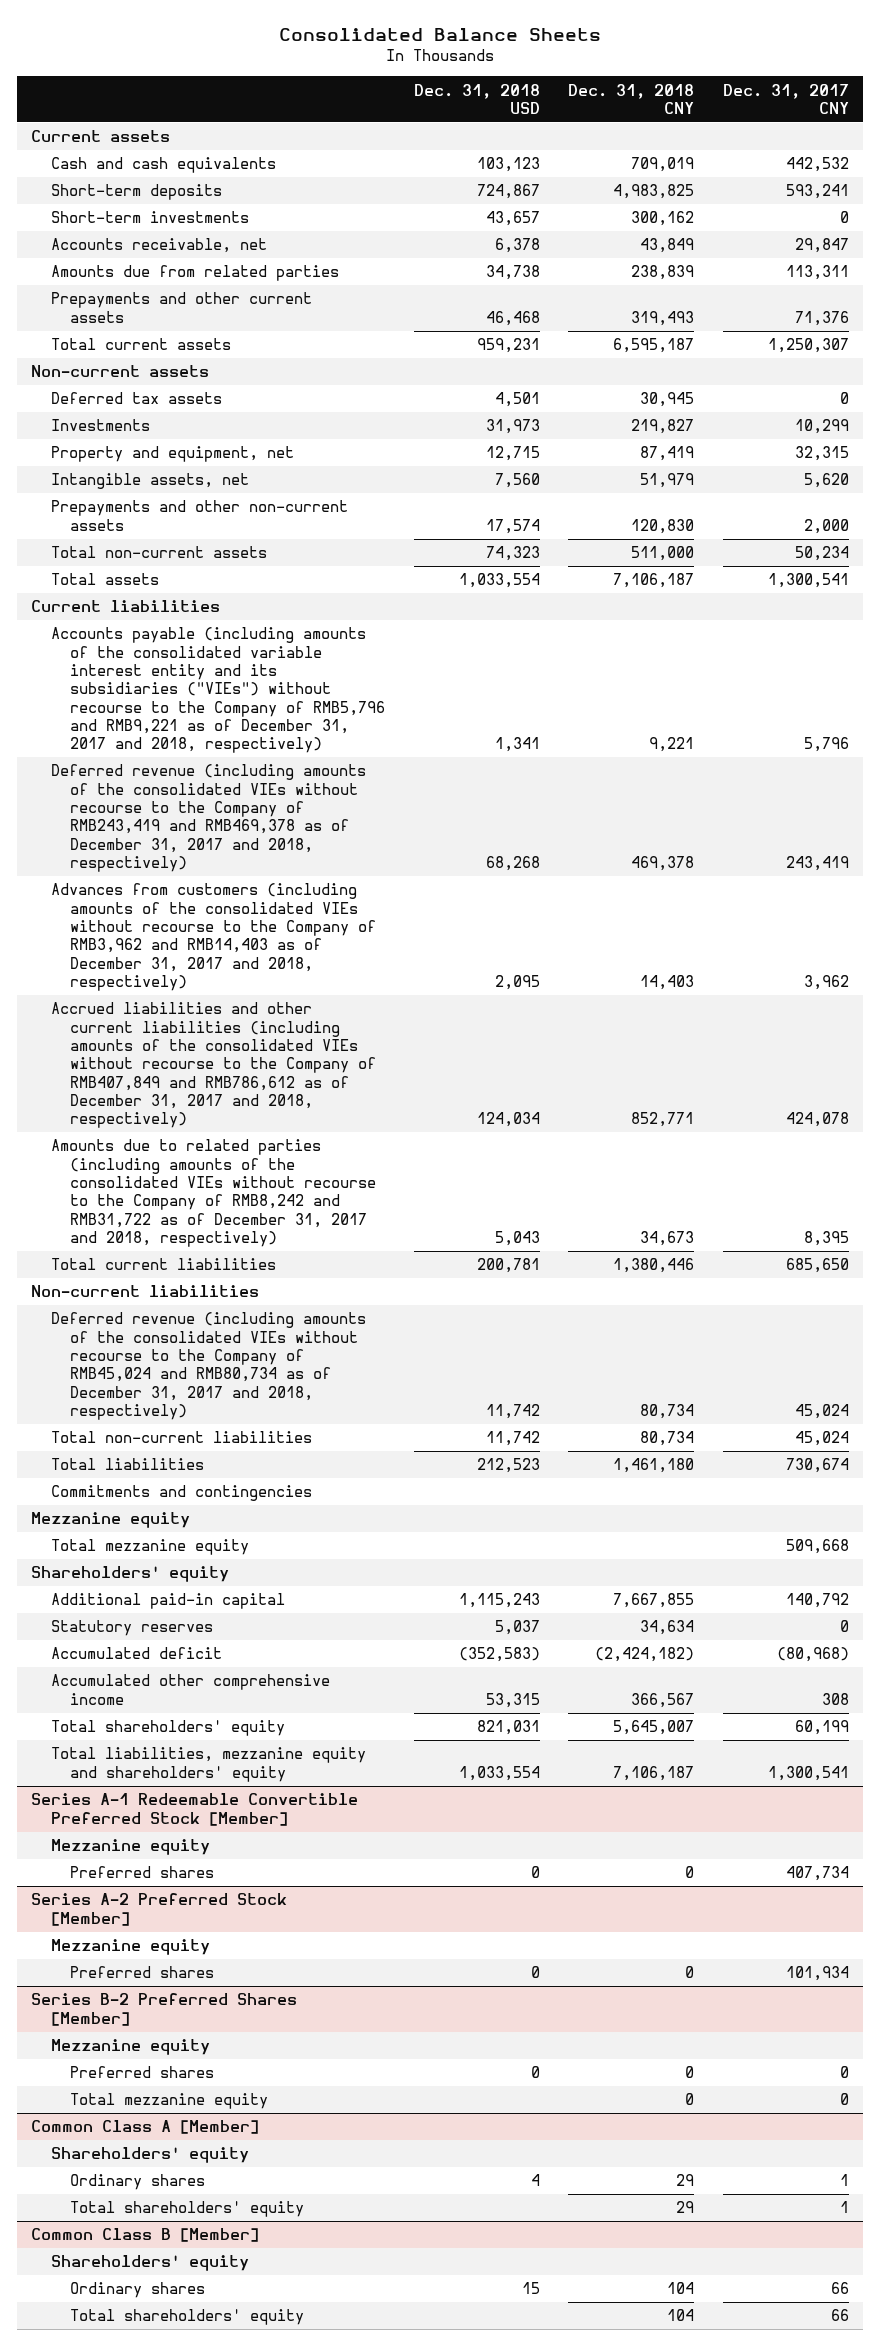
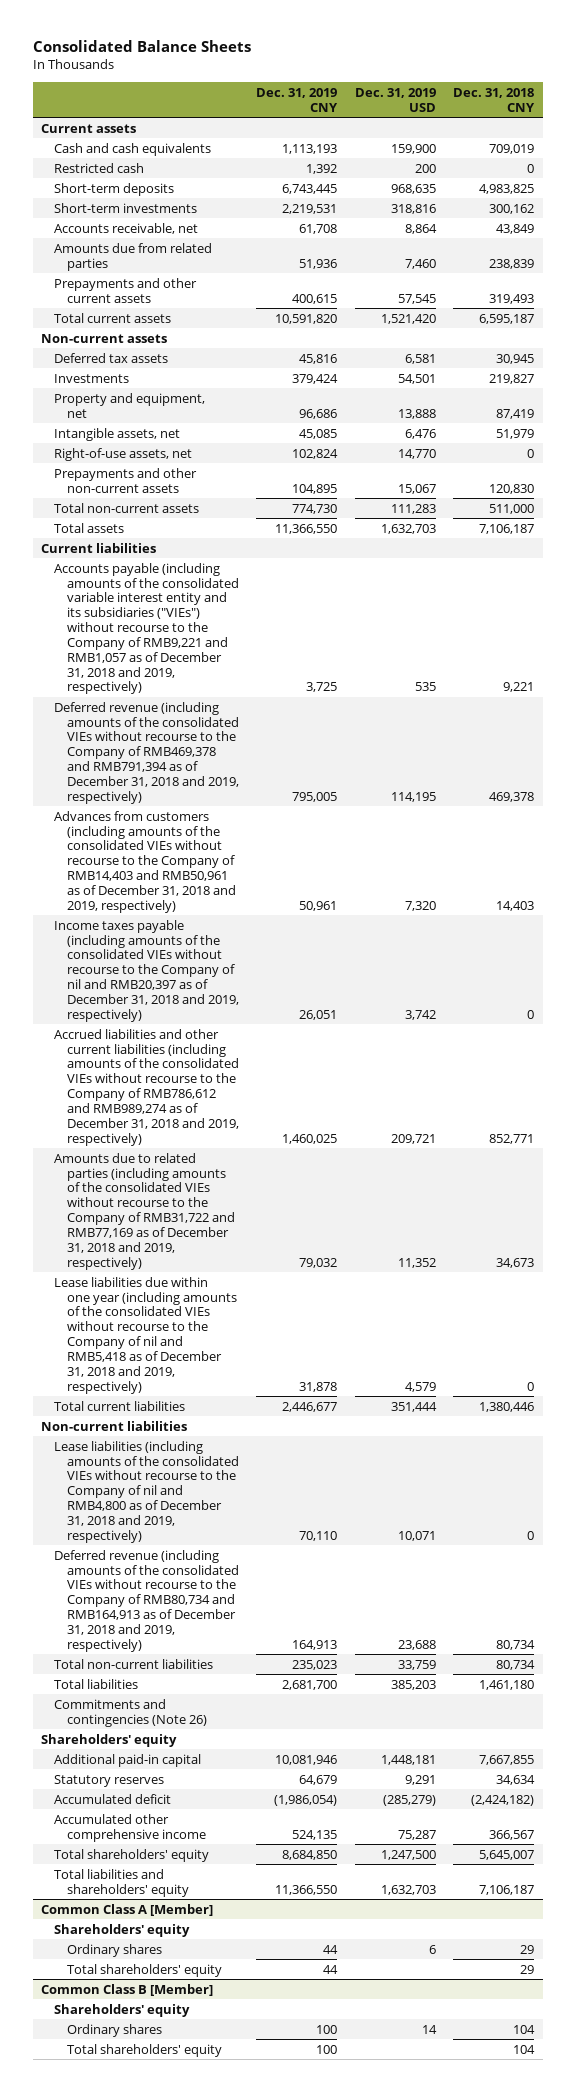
- | Dec. 31, 2018 USD | Dec. 31, 2018 CNY | Dec. 31, 2017 CNY
+ | Dec. 31, 2019 CNY | Dec. 31, 2019 USD | Dec. 31, 2018 CNY
+ Restricted cash | 1,392 | 200 | 0
+ Right-of-use assets, net | 102,824 | 14,770 | 0
- Accounts payable (including amounts of the consolidated variable interest entity and its subsidiaries ("VIEs") without recourse to the Company of RMB5,796 and RMB9,221 as of December 31, 2017 and 2018, respectively) | 1,341 | 9,221 | 5,796
- Deferred revenue (including amounts of the consolidated VIEs without recourse to the Company of RMB243,419 and RMB469,378 as of December 31, 2017 and 2018, respectively) | 68,268 | 469,378 | 243,419
- Advances from customers (including amounts of the consolidated VIEs without recourse to the Company of RMB3,962 and RMB14,403 as of December 31, 2017 and 2018, respectively) | 2,095 | 14,403 | 3,962
- Accrued liabilities and other current liabilities (including amounts of the consolidated VIEs without recourse to the Company of RMB407,849 and RMB786,612 as of December 31, 2017 and 2018, respectively) | 124,034 | 852,771 | 424,078
- Amounts due to related parties (including amounts of the consolidated VIEs without recourse to the Company of RMB8,242 and RMB31,722 as of December 31, 2017 and 2018, respectively) | 5,043 | 34,673 | 8,395
+ Accounts payable (including amounts of the consolidated variable interest entity and its subsidiaries ("VIEs") without recourse to the Company of RMB9,221 and RMB1,057 as of December 31, 2018 and 2019, respectively) | 3,725 | 535 | 9,221
+ Deferred revenue (including amounts of the consolidated VIEs without recourse to the Company of RMB469,378 and RMB791,394 as of December 31, 2018 and 2019, respectively) | 795,005 | 114,195 | 469,378
+ Advances from customers (including amounts of the consolidated VIEs without recourse to the Company of RMB14,403 and RMB50,961 as of December 31, 2018 and 2019, respectively) | 50,961 | 7,320 | 14,403
+ Income taxes payable (including amounts of the consolidated VIEs without recourse to the Company of nil and RMB20,397 as of December 31, 2018 and 2019, respectively) | 26,051 | 3,742 | 0
+ Accrued liabilities and other current liabilities (including amounts of the consolidated VIEs without recourse to the Company of RMB786,612 and RMB989,274 as of December 31, 2018 and 2019, respectively) | 1,460,025 | 209,721 | 852,771
+ Amounts due to related parties (including amounts of the consolidated VIEs without recourse to the Company of RMB31,722 and RMB77,169 as of December 31, 2018 and 2019, respectively) | 79,032 | 11,352 | 34,673
+ Lease liabilities due within one year (including amounts of the consolidated VIEs without recourse to the Company of nil and RMB5,418 as of December 31, 2018 and 2019, respectively) | 31,878 | 4,579 | 0
- Deferred revenue (including amounts of the consolidated VIEs without recourse to the Company of RMB45,024 and RMB80,734 as of December 31, 2017 and 2018, respectively) | 11,742 | 80,734 | 45,024
+ Lease liabilities (including amounts of the consolidated VIEs without recourse to the Company of nil and RMB4,800 as of December 31, 2018 and 2019, respectively) | 70,110 | 10,071 | 0
+ Deferred revenue (including amounts of the consolidated VIEs without recourse to the Company of RMB80,734 and RMB164,913 as of December 31, 2018 and 2019, respectively) | 164,913 | 23,688 | 80,734
- Commitments and contingencies
- Mezzanine equity
- Total mezzanine equity | | | 509,668
+ Commitments and contingencies (Note 26)
- Total liabilities, mezzanine equity and shareholders' equity | 1,033,554 | 7,106,187 | 1,300,541
- Series A-1 Redeemable Convertible Preferred Stock [Member]
- Mezzanine equity
- Preferred shares | 0 | 0 | 407,734
- Series A-2 Preferred Stock [Member]
- Mezzanine equity
- Preferred shares | 0 | 0 | 101,934
- Series B-2 Preferred Shares [Member]
- Mezzanine equity
- Preferred shares | 0 | 0 | 0
- Total mezzanine equity | | 0 | 0
+ Total liabilities and shareholders' equity | 11,366,550 | 1,632,703 | 7,106,187

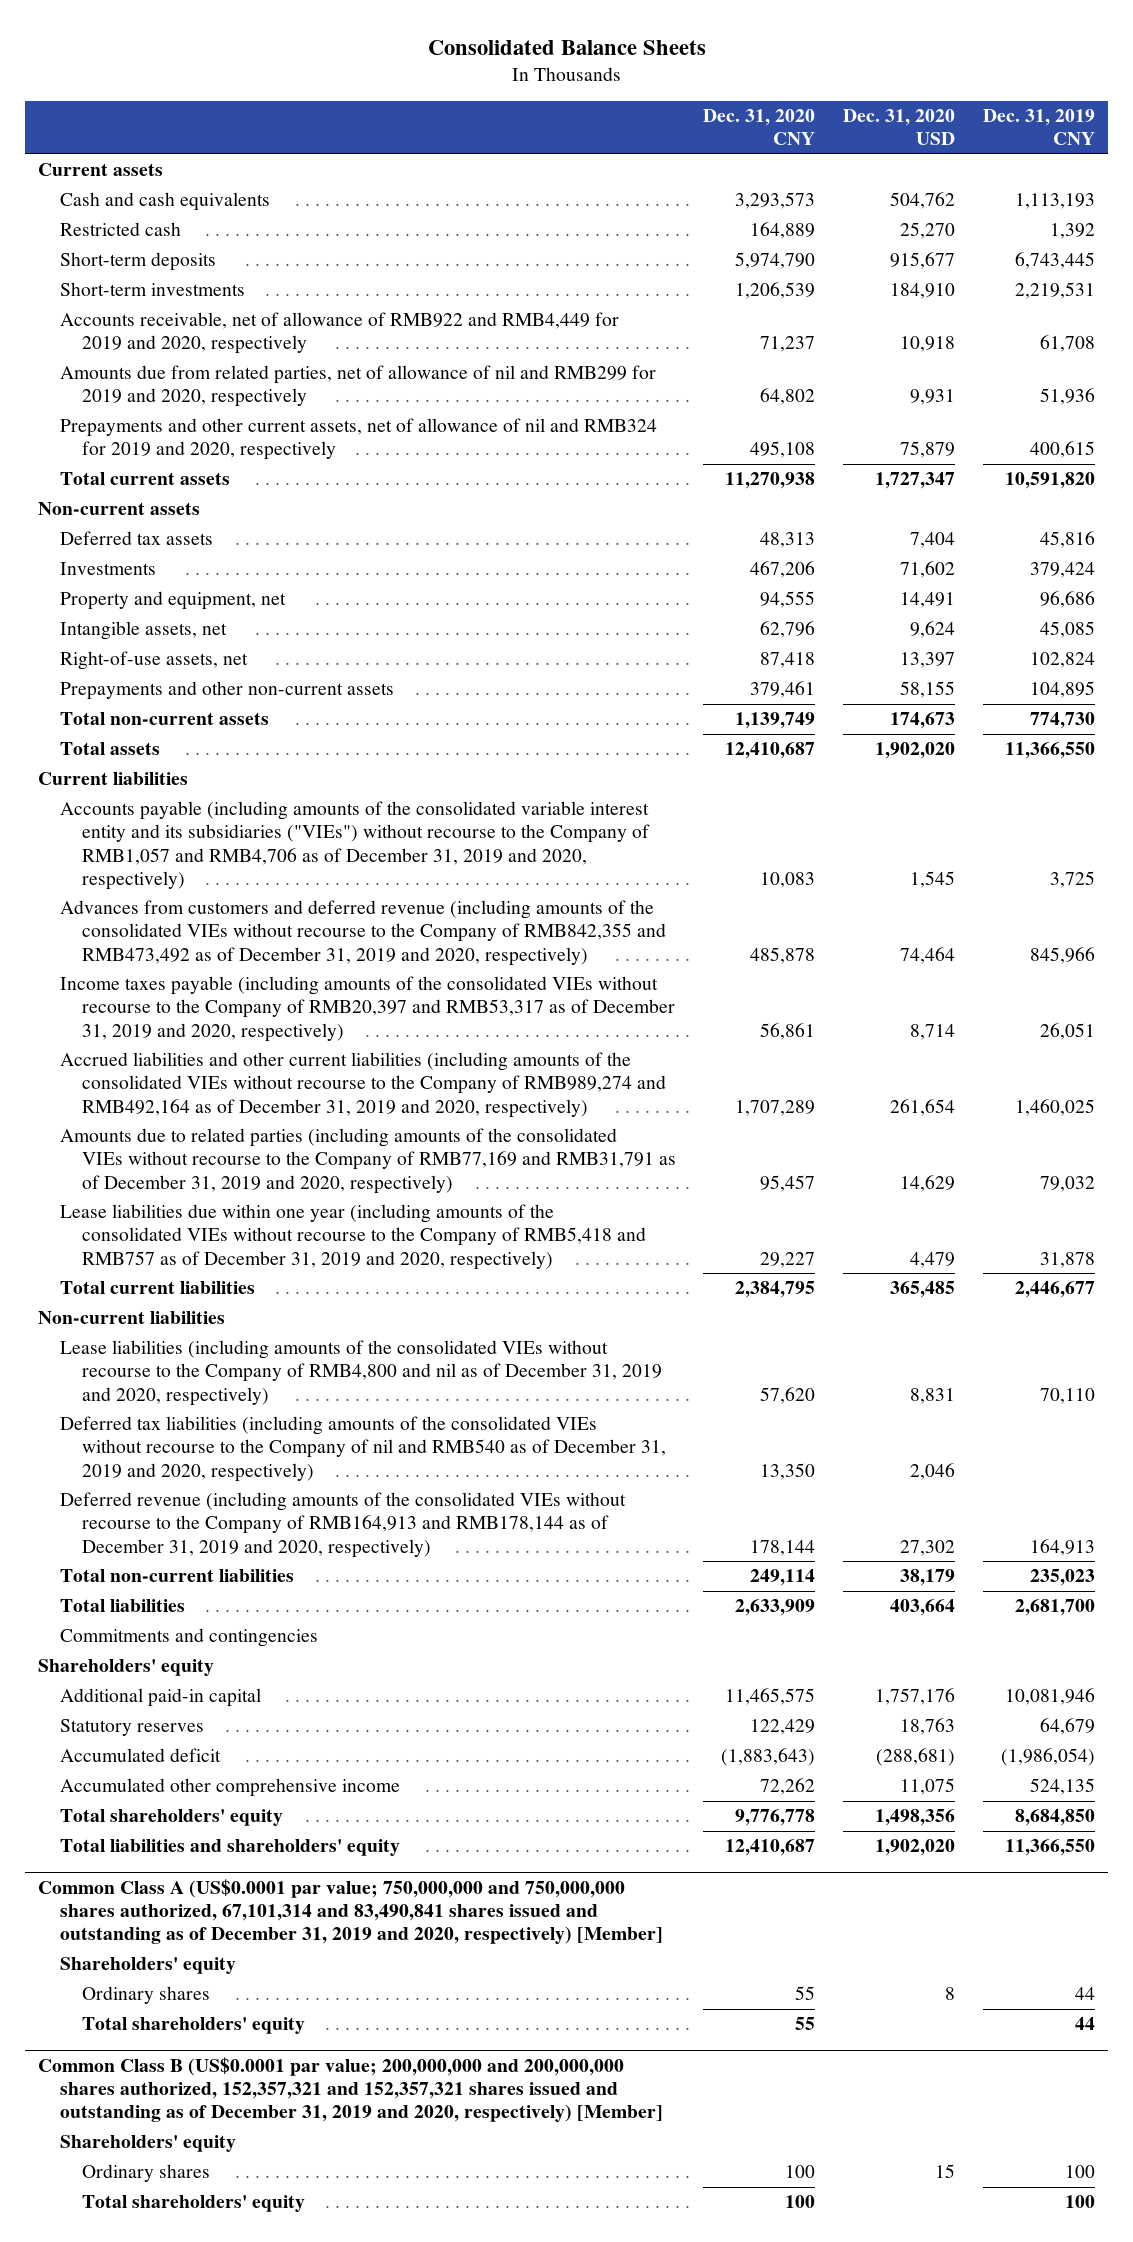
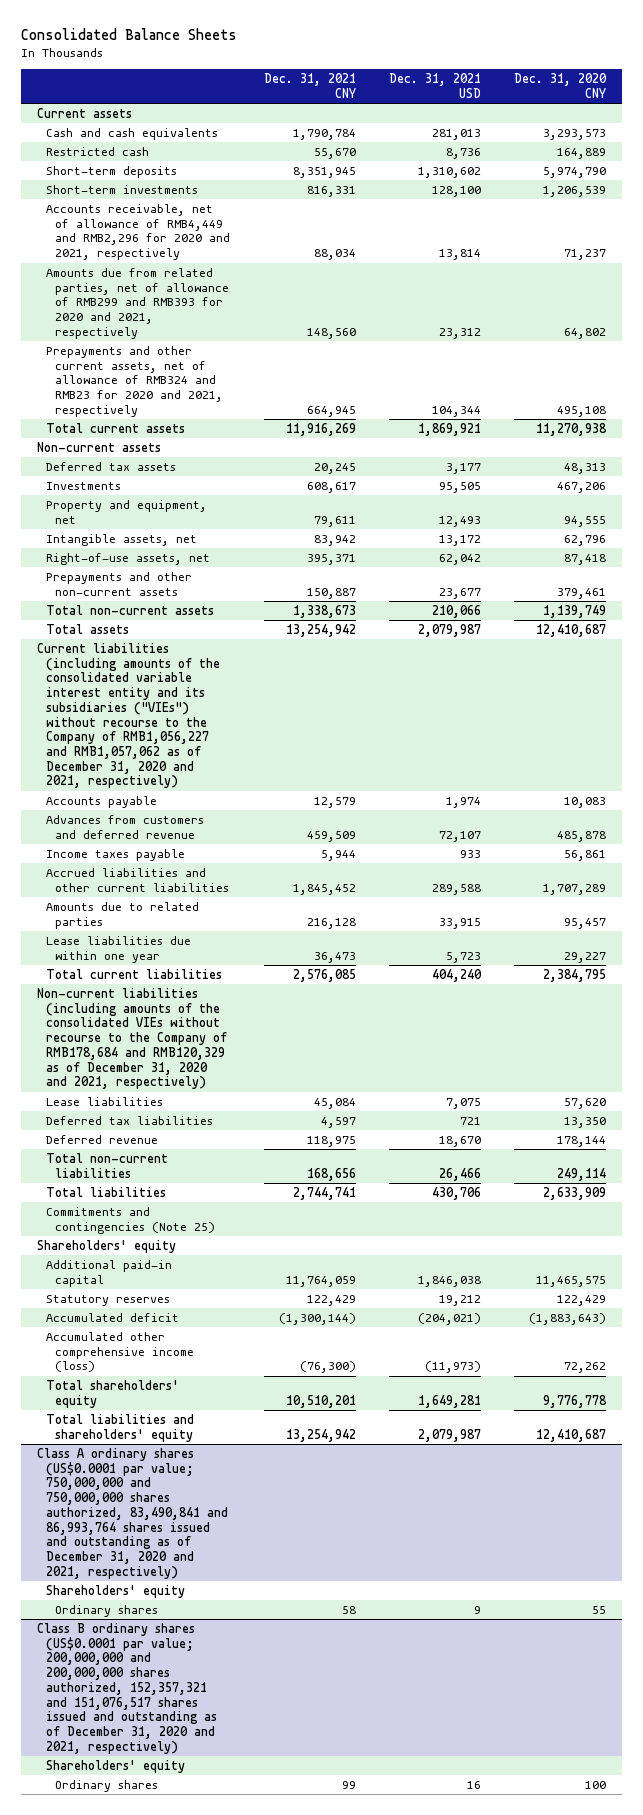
- | Dec. 31, 2020 CNY | Dec. 31, 2020 USD | Dec. 31, 2019 CNY
+ | Dec. 31, 2021 CNY | Dec. 31, 2021 USD | Dec. 31, 2020 CNY
- Accounts receivable, net of allowance of RMB922 and RMB4,449 for 2019 and 2020, respectively | 71,237 | 10,918 | 61,708
- Amounts due from related parties, net of allowance of nil and RMB299 for 2019 and 2020, respectively | 64,802 | 9,931 | 51,936
- Prepayments and other current assets, net of allowance of nil and RMB324 for 2019 and 2020, respectively | 495,108 | 75,879 | 400,615
+ Accounts receivable, net of allowance of RMB4,449 and RMB2,296 for 2020 and 2021, respectively | 88,034 | 13,814 | 71,237
+ Amounts due from related parties, net of allowance of RMB299 and RMB393 for 2020 and 2021, respectively | 148,560 | 23,312 | 64,802
+ Prepayments and other current assets, net of allowance of RMB324 and RMB23 for 2020 and 2021, respectively | 664,945 | 104,344 | 495,108
- Current liabilities
- Accounts payable (including amounts of the consolidated variable interest entity and its subsidiaries ("VIEs") without recourse to the Company of RMB1,057 and RMB4,706 as of December 31, 2019 and 2020, respectively) | 10,083 | 1,545 | 3,725
- Advances from customers and deferred revenue (including amounts of the consolidated VIEs without recourse to the Company of RMB842,355 and RMB473,492 as of December 31, 2019 and 2020, respectively) | 485,878 | 74,464 | 845,966
- Income taxes payable (including amounts of the consolidated VIEs without recourse to the Company of RMB20,397 and RMB53,317 as of December 31, 2019 and 2020, respectively) | 56,861 | 8,714 | 26,051
- Accrued liabilities and other current liabilities (including amounts of the consolidated VIEs without recourse to the Company of RMB989,274 and RMB492,164 as of December 31, 2019 and 2020, respectively) | 1,707,289 | 261,654 | 1,460,025
- Amounts due to related parties (including amounts of the consolidated VIEs without recourse to the Company of RMB77,169 and RMB31,791 as of December 31, 2019 and 2020, respectively) | 95,457 | 14,629 | 79,032
- Lease liabilities due within one year (including amounts of the consolidated VIEs without recourse to the Company of RMB5,418 and RMB757 as of December 31, 2019 and 2020, respectively) | 29,227 | 4,479 | 31,878
+ Current liabilities (including amounts of the consolidated variable interest entity and its subsidiaries ("VIEs") without recourse to the Company of RMB1,056,227 and RMB1,057,062 as of December 31, 2020 and 2021, respectively)
+ Accounts payable | 12,579 | 1,974 | 10,083
+ Advances from customers and deferred revenue | 459,509 | 72,107 | 485,878
+ Income taxes payable | 5,944 | 933 | 56,861
+ Accrued liabilities and other current liabilities | 1,845,452 | 289,588 | 1,707,289
+ Amounts due to related parties | 216,128 | 33,915 | 95,457
+ Lease liabilities due within one year | 36,473 | 5,723 | 29,227
- Non-current liabilities
- Lease liabilities (including amounts of the consolidated VIEs without recourse to the Company of RMB4,800 and nil as of December 31, 2019 and 2020, respectively) | 57,620 | 8,831 | 70,110
- Deferred tax liabilities (including amounts of the consolidated VIEs without recourse to the Company of nil and RMB540 as of December 31, 2019 and 2020, respectively) | 13,350 | 2,046 |
- Deferred revenue (including amounts of the consolidated VIEs without recourse to the Company of RMB164,913 and RMB178,144 as of December 31, 2019 and 2020, respectively) | 178,144 | 27,302 | 164,913
+ Non-current liabilities (including amounts of the consolidated VIEs without recourse to the Company of RMB178,684 and RMB120,329 as of December 31, 2020 and 2021, respectively)
+ Lease liabilities | 45,084 | 7,075 | 57,620
+ Deferred tax liabilities | 4,597 | 721 | 13,350
+ Deferred revenue | 118,975 | 18,670 | 178,144
- Commitments and contingencies
+ Commitments and contingencies (Note 25)
- Accumulated other comprehensive income | 72,262 | 11,075 | 524,135
+ Accumulated other comprehensive income (loss) | (76,300) | (11,973) | 72,262
- Common Class A (US$0.0001 par value; 750,000,000 and 750,000,000 shares authorized, 67,101,314 and 83,490,841 shares issued and outstanding as of December 31, 2019 and 2020, respectively) [Member]
+ Class A ordinary shares (US$0.0001 par value; 750,000,000 and 750,000,000 shares authorized, 83,490,841 and 86,993,764 shares issued and outstanding as of December 31, 2020 and 2021, respectively)
- Total shareholders' equity | 55 | | 44
- Common Class B (US$0.0001 par value; 200,000,000 and 200,000,000 shares authorized, 152,357,321 and 152,357,321 shares issued and outstanding as of December 31, 2019 and 2020, respectively) [Member]
+ Class B ordinary shares (US$0.0001 par value; 200,000,000 and 200,000,000 shares authorized, 152,357,321 and 151,076,517 shares issued and outstanding as of December 31, 2020 and 2021, respectively)
- Total shareholders' equity | 100 | | 100

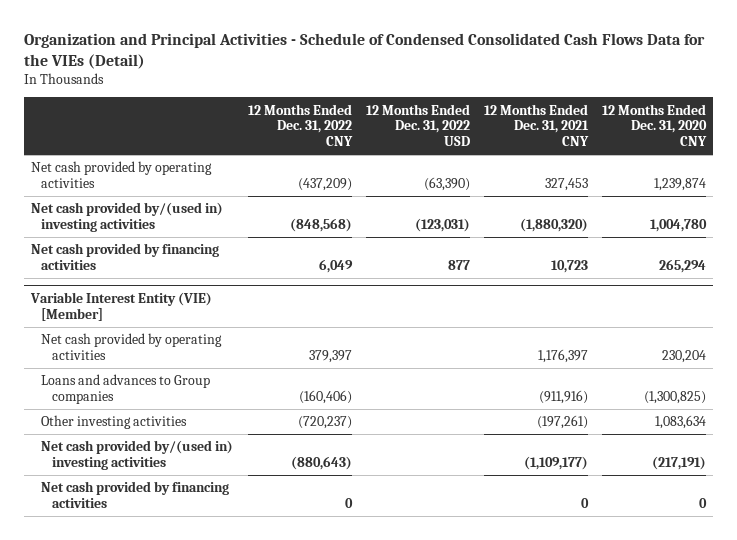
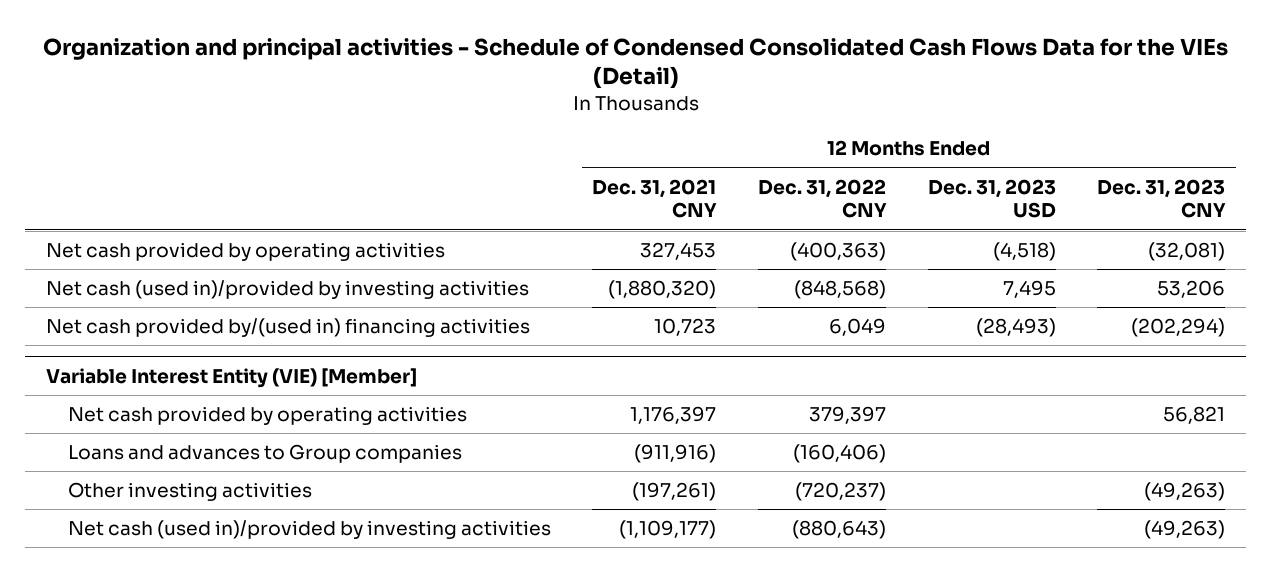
- Organization and Principal Activities - Schedule of Condensed Consolidated Cash Flows Data for the VIEs (Detail)
+ Organization and principal activities - Schedule of Condensed Consolidated Cash Flows Data for the VIEs (Detail)
- | 12 Months Ended Dec. 31, 2022 CNY | 12 Months Ended Dec. 31, 2022 USD | 12 Months Ended Dec. 31, 2021 CNY | 12 Months Ended Dec. 31, 2020 CNY
+ | 12 Months Ended Dec. 31, 2021 CNY | 12 Months Ended Dec. 31, 2022 CNY | 12 Months Ended Dec. 31, 2023 USD | 12 Months Ended Dec. 31, 2023 CNY
- Net cash provided by operating activities | (437,209) | (63,390) | 327,453 | 1,239,874
- Net cash provided by/(used in) investing activities | (848,568) | (123,031) | (1,880,320) | 1,004,780
- Net cash provided by financing activities | 6,049 | 877 | 10,723 | 265,294
+ Net cash provided by operating activities | 327,453 | (400,363) | (4,518) | (32,081)
+ Net cash (used in)/provided by investing activities | (1,880,320) | (848,568) | 7,495 | 53,206
+ Net cash provided by/(used in) financing activities | 10,723 | 6,049 | (28,493) | (202,294)
@ Variable Interest Entity (VIE) [Member]
- Net cash provided by/(used in) investing activities | (880,643) | | (1,109,177) | (217,191)
- Net cash provided by financing activities | 0 | | 0 | 0
+ Net cash (used in)/provided by investing activities | (1,109,177) | (880,643) | | (49,263)

